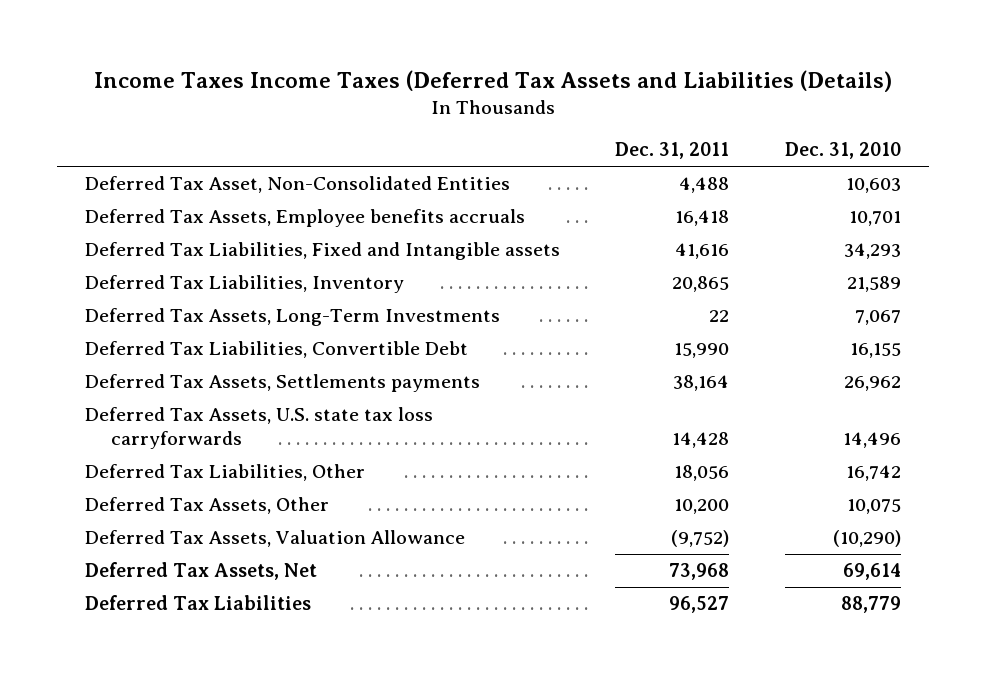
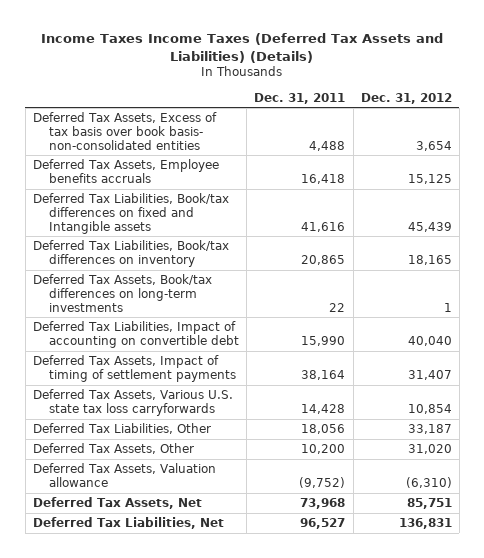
- Income Taxes Income Taxes (Deferred Tax Assets and Liabilities (Details)
+ Income Taxes Income Taxes (Deferred Tax Assets and Liabilities) (Details)
- | Dec. 31, 2011 | Dec. 31, 2010
+ | Dec. 31, 2011 | Dec. 31, 2012
- Deferred Tax Asset, Non-Consolidated Entities | 4,488 | 10,603
+ Deferred Tax Assets, Excess of tax basis over book basis- non-consolidated entities | 4,488 | 3,654
- Deferred Tax Liabilities, Fixed and Intangible assets | 41,616 | 34,293
- Deferred Tax Liabilities, Inventory | 20,865 | 21,589
- Deferred Tax Assets, Long-Term Investments | 22 | 7,067
- Deferred Tax Liabilities, Convertible Debt | 15,990 | 16,155
- Deferred Tax Assets, Settlements payments | 38,164 | 26,962
- Deferred Tax Assets, U.S. state tax loss carryforwards | 14,428 | 14,496
+ Deferred Tax Liabilities, Book/tax differences on fixed and Intangible assets | 41,616 | 45,439
+ Deferred Tax Liabilities, Book/tax differences on inventory | 20,865 | 18,165
+ Deferred Tax Assets, Book/tax differences on long-term investments | 22 | 1
+ Deferred Tax Liabilities, Impact of accounting on convertible debt | 15,990 | 40,040
+ Deferred Tax Assets, Impact of timing of settlement payments | 38,164 | 31,407
+ Deferred Tax Assets, Various U.S. state tax loss carryforwards | 14,428 | 10,854
- Deferred Tax Assets, Valuation Allowance | (9,752) | (10,290)
+ Deferred Tax Assets, Valuation allowance | (9,752) | (6,310)
- Deferred Tax Liabilities | 96,527 | 88,779
+ Deferred Tax Liabilities, Net | 96,527 | 136,831

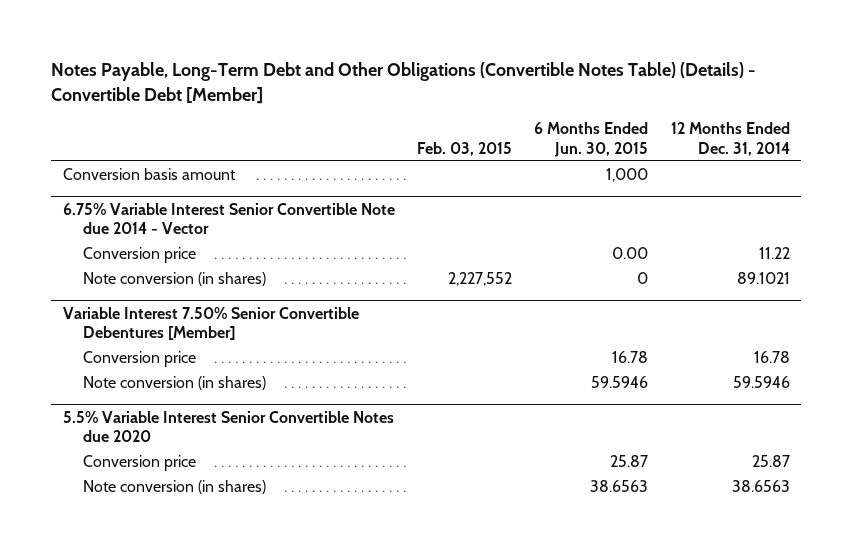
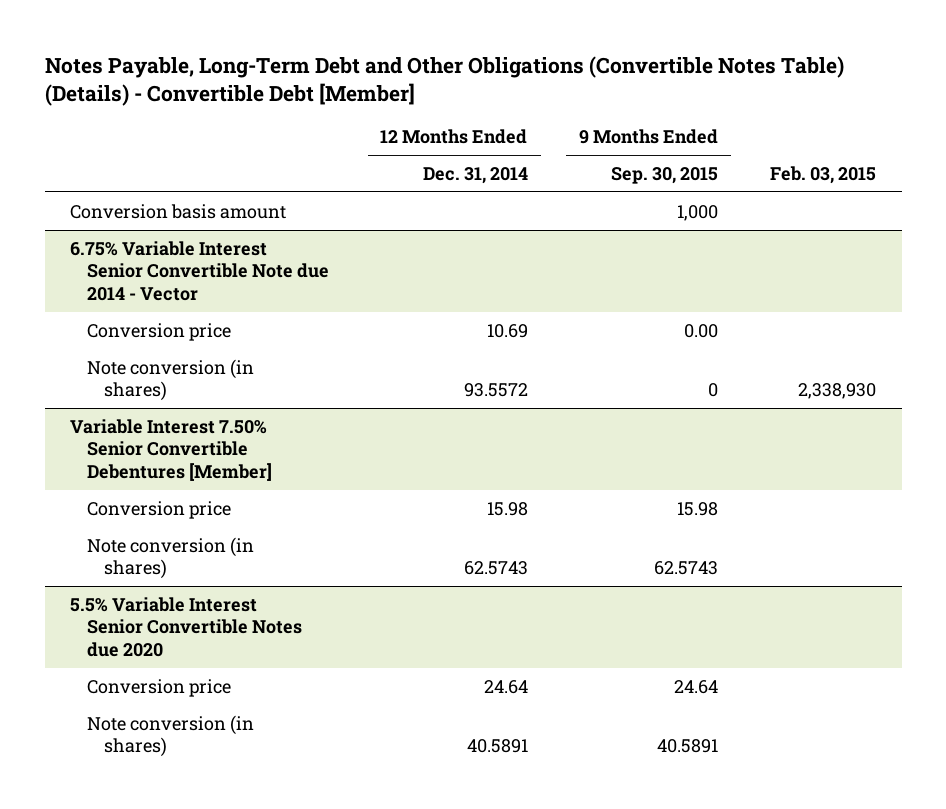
- | Feb. 03, 2015 | 6 Months Ended Jun. 30, 2015 | 12 Months Ended Dec. 31, 2014
+ | 12 Months Ended Dec. 31, 2014 | 9 Months Ended Sep. 30, 2015 | Feb. 03, 2015
@ 6.75% Variable Interest Senior Convertible Note due 2014 - Vector
- Conversion price | | 0.00 | 11.22
- Note conversion (in shares) | 2,227,552 | 0 | 89.1021
+ Conversion price | 10.69 | 0.00 |
+ Note conversion (in shares) | 93.5572 | 0 | 2,338,930
@ Variable Interest 7.50% Senior Convertible Debentures [Member]
- Conversion price | | 16.78 | 16.78
- Note conversion (in shares) | | 59.5946 | 59.5946
+ Conversion price | 15.98 | 15.98 |
+ Note conversion (in shares) | 62.5743 | 62.5743 |
@ 5.5% Variable Interest Senior Convertible Notes due 2020
- Conversion price | | 25.87 | 25.87
- Note conversion (in shares) | | 38.6563 | 38.6563
+ Conversion price | 24.64 | 24.64 |
+ Note conversion (in shares) | 40.5891 | 40.5891 |

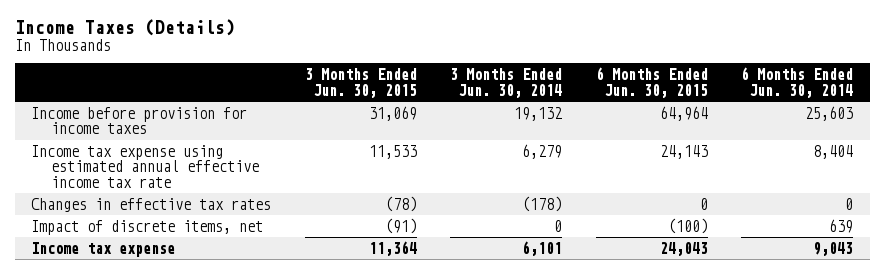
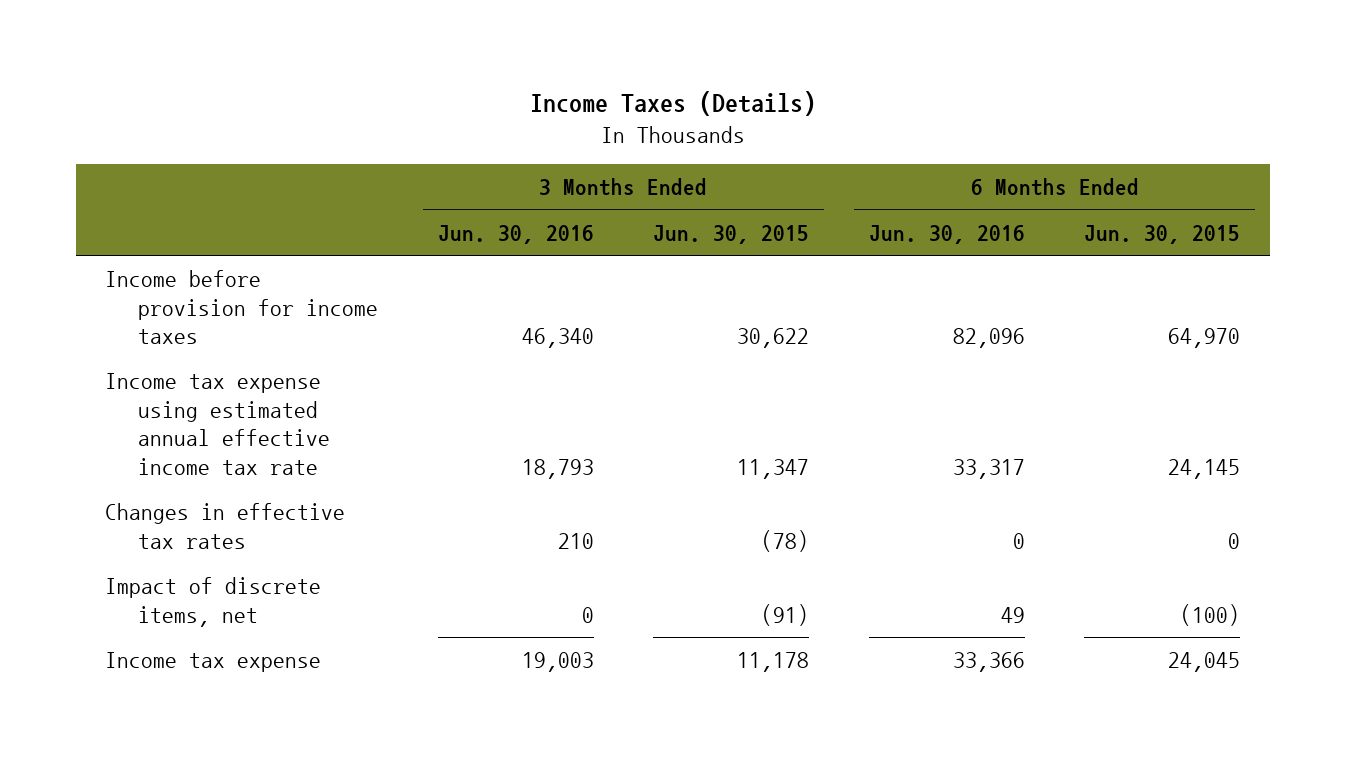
- | 3 Months Ended Jun. 30, 2015 | 3 Months Ended Jun. 30, 2014 | 6 Months Ended Jun. 30, 2015 | 6 Months Ended Jun. 30, 2014
+ | 3 Months Ended Jun. 30, 2016 | 3 Months Ended Jun. 30, 2015 | 6 Months Ended Jun. 30, 2016 | 6 Months Ended Jun. 30, 2015
- Income before provision for income taxes | 31,069 | 19,132 | 64,964 | 25,603
- Income tax expense using estimated annual effective income tax rate | 11,533 | 6,279 | 24,143 | 8,404
+ Income before provision for income taxes | 46,340 | 30,622 | 82,096 | 64,970
+ Income tax expense using estimated annual effective income tax rate | 18,793 | 11,347 | 33,317 | 24,145
- Income tax expense | 11,364 | 6,101 | 24,043 | 9,043
+ Income tax expense | 19,003 | 11,178 | 33,366 | 24,045

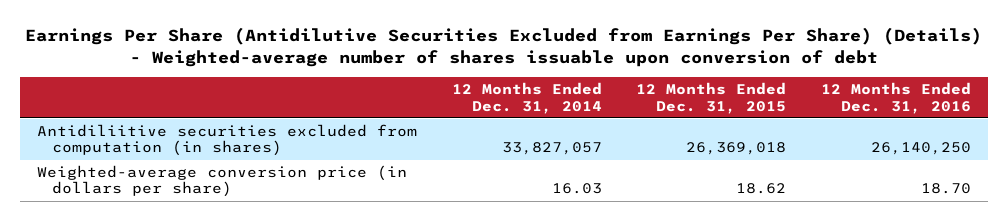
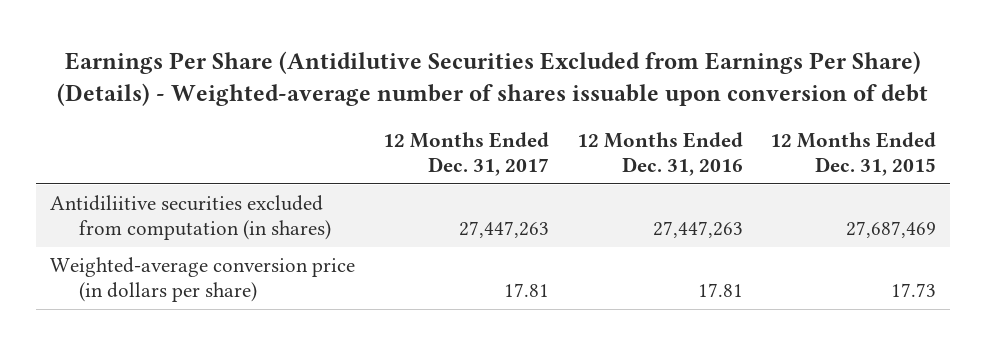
- | 12 Months Ended Dec. 31, 2014 | 12 Months Ended Dec. 31, 2015 | 12 Months Ended Dec. 31, 2016
+ | 12 Months Ended Dec. 31, 2017 | 12 Months Ended Dec. 31, 2016 | 12 Months Ended Dec. 31, 2015
- Antidiliitive securities excluded from computation (in shares) | 33,827,057 | 26,369,018 | 26,140,250
- Weighted-average conversion price (in dollars per share) | 16.03 | 18.62 | 18.70
+ Antidiliitive securities excluded from computation (in shares) | 27,447,263 | 27,447,263 | 27,687,469
+ Weighted-average conversion price (in dollars per share) | 17.81 | 17.81 | 17.73

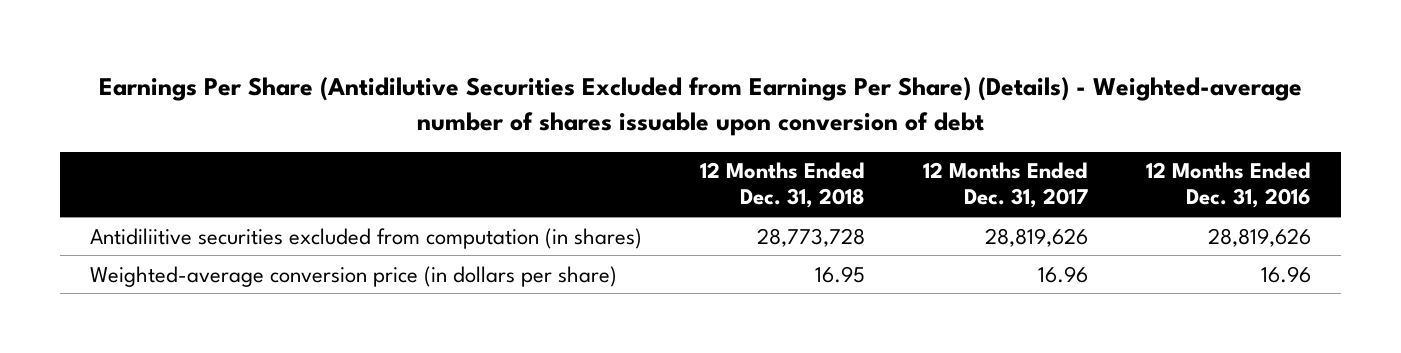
- | 12 Months Ended Dec. 31, 2017 | 12 Months Ended Dec. 31, 2016 | 12 Months Ended Dec. 31, 2015
+ | 12 Months Ended Dec. 31, 2018 | 12 Months Ended Dec. 31, 2017 | 12 Months Ended Dec. 31, 2016
- Antidiliitive securities excluded from computation (in shares) | 27,447,263 | 27,447,263 | 27,687,469
- Weighted-average conversion price (in dollars per share) | 17.81 | 17.81 | 17.73
+ Antidiliitive securities excluded from computation (in shares) | 28,773,728 | 28,819,626 | 28,819,626
+ Weighted-average conversion price (in dollars per share) | 16.95 | 16.96 | 16.96

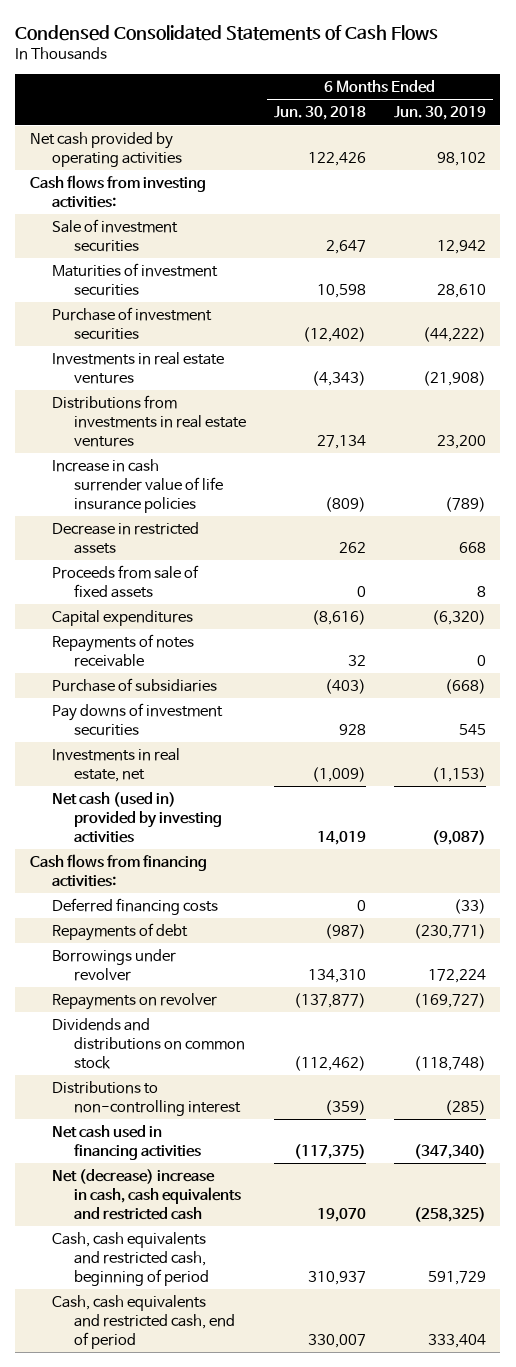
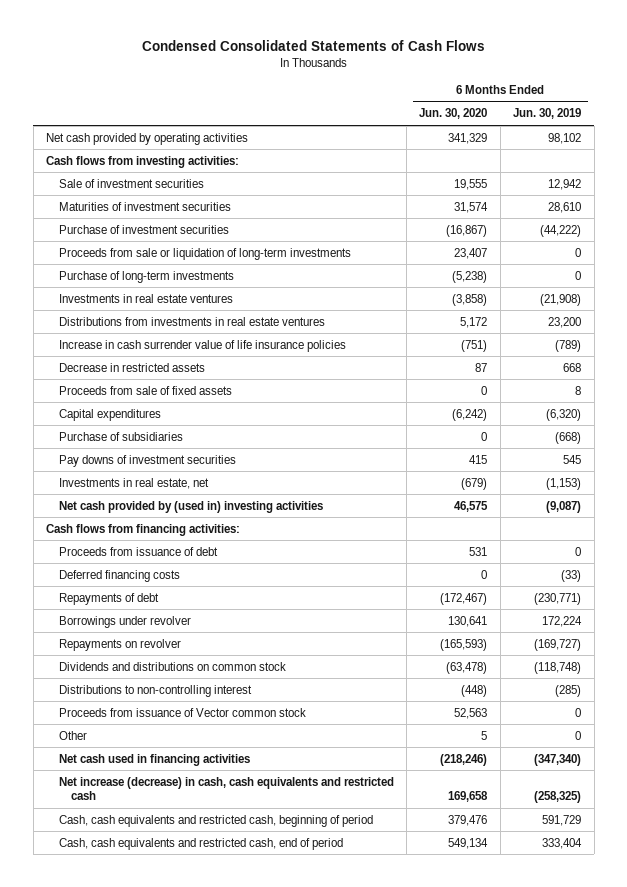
- | 6 Months Ended Jun. 30, 2018 | 6 Months Ended Jun. 30, 2019
+ | 6 Months Ended Jun. 30, 2020 | 6 Months Ended Jun. 30, 2019
+ Proceeds from sale or liquidation of long-term investments | 23,407 | 0
+ Purchase of long-term investments | (5,238) | 0
- Repayments of notes receivable | 32 | 0
- Net cash (used in) provided by investing activities | 14,019 | (9,087)
+ Net cash provided by (used in) investing activities | 46,575 | (9,087)
+ Proceeds from issuance of debt | 531 | 0
+ Proceeds from issuance of Vector common stock | 52,563 | 0
+ Other | 5 | 0
- Net (decrease) increase in cash, cash equivalents and restricted cash | 19,070 | (258,325)
+ Net increase (decrease) in cash, cash equivalents and restricted cash | 169,658 | (258,325)

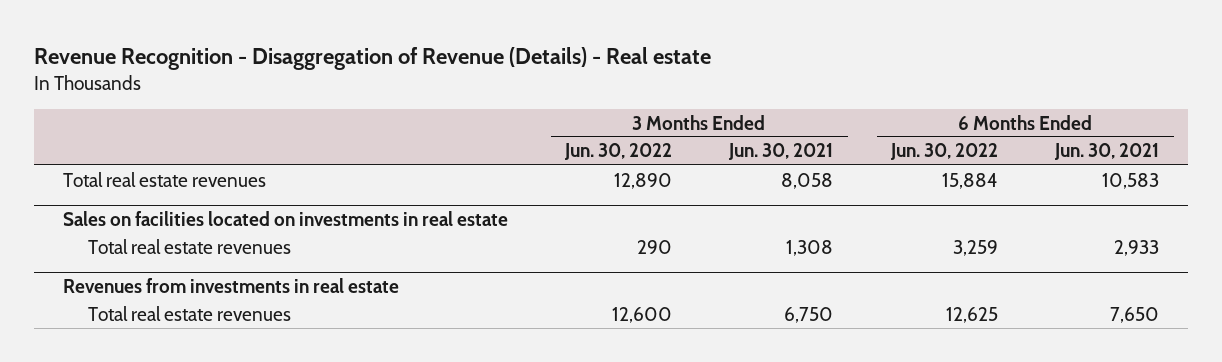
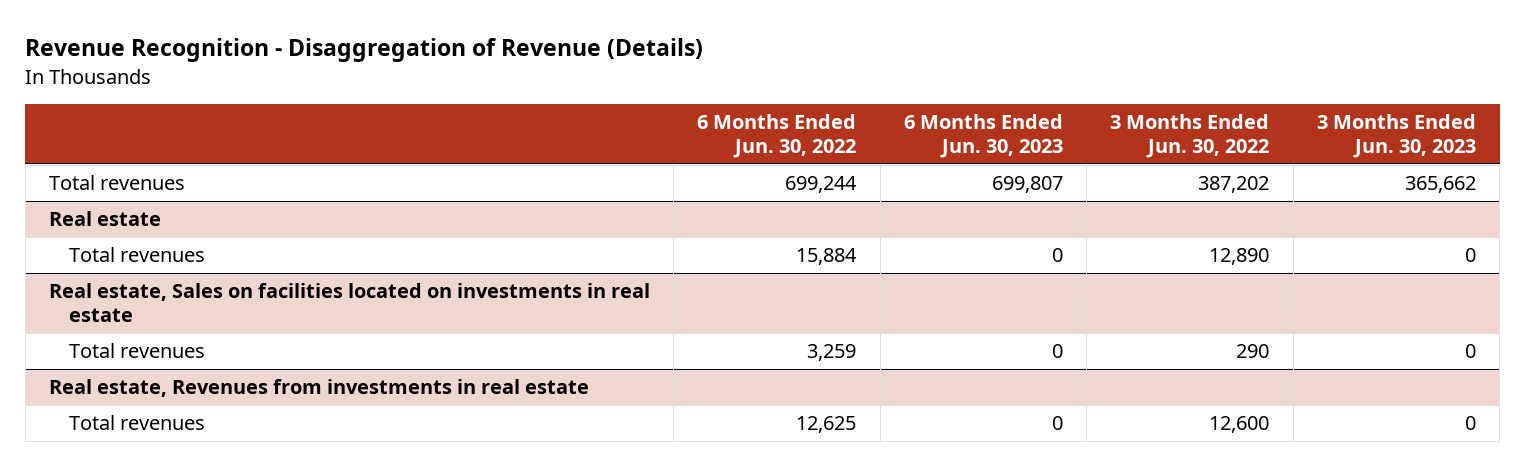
- Revenue Recognition - Disaggregation of Revenue (Details) - Real estate
+ Revenue Recognition - Disaggregation of Revenue (Details)
- | 3 Months Ended Jun. 30, 2022 | 3 Months Ended Jun. 30, 2021 | 6 Months Ended Jun. 30, 2022 | 6 Months Ended Jun. 30, 2021
+ | 6 Months Ended Jun. 30, 2022 | 6 Months Ended Jun. 30, 2023 | 3 Months Ended Jun. 30, 2022 | 3 Months Ended Jun. 30, 2023
- Total real estate revenues | 12,890 | 8,058 | 15,884 | 10,583
- Sales on facilities located on investments in real estate
- Total real estate revenues | 290 | 1,308 | 3,259 | 2,933
- Revenues from investments in real estate
- Total real estate revenues | 12,600 | 6,750 | 12,625 | 7,650
+ Total revenues | 699,244 | 699,807 | 387,202 | 365,662
+ Real estate
+ Total revenues | 15,884 | 0 | 12,890 | 0
+ Real estate, Sales on facilities located on investments in real estate
+ Total revenues | 3,259 | 0 | 290 | 0
+ Real estate, Revenues from investments in real estate
+ Total revenues | 12,625 | 0 | 12,600 | 0

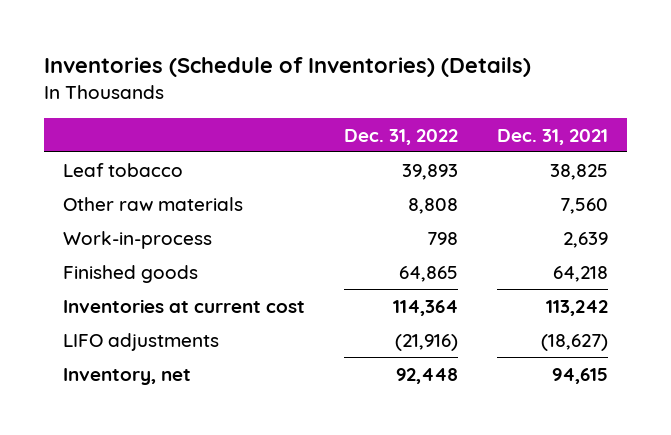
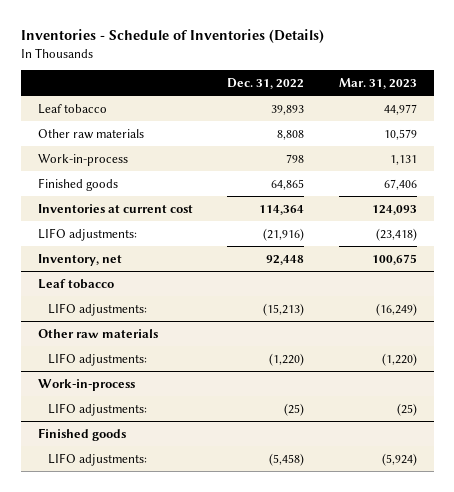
- Inventories (Schedule of Inventories) (Details)
+ Inventories - Schedule of Inventories (Details)
- | Dec. 31, 2022 | Dec. 31, 2021
+ | Dec. 31, 2022 | Mar. 31, 2023
- LIFO adjustments | (21,916) | (18,627)
+ LIFO adjustments: | (21,916) | (23,418)
+ Leaf tobacco
+ LIFO adjustments: | (15,213) | (16,249)
+ Other raw materials
+ LIFO adjustments: | (1,220) | (1,220)
+ Work-in-process
+ LIFO adjustments: | (25) | (25)
+ Finished goods
+ LIFO adjustments: | (5,458) | (5,924)

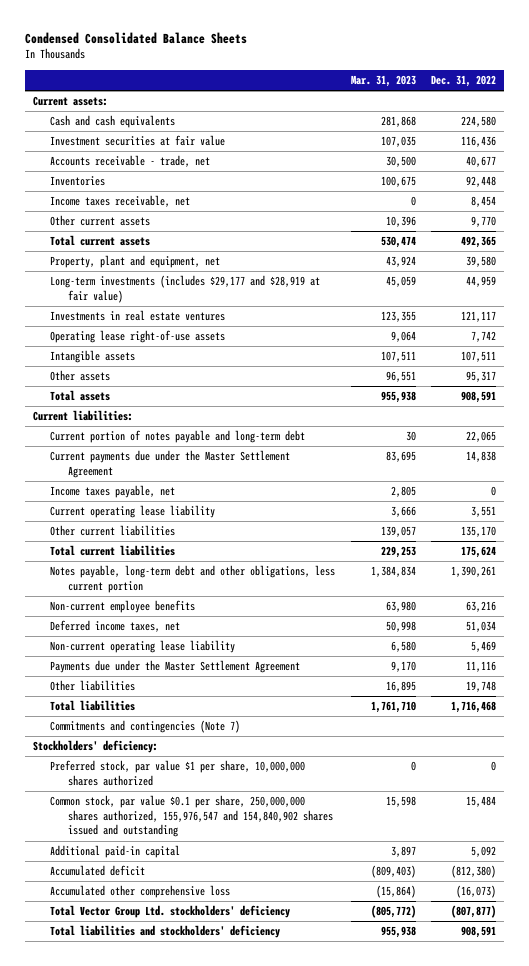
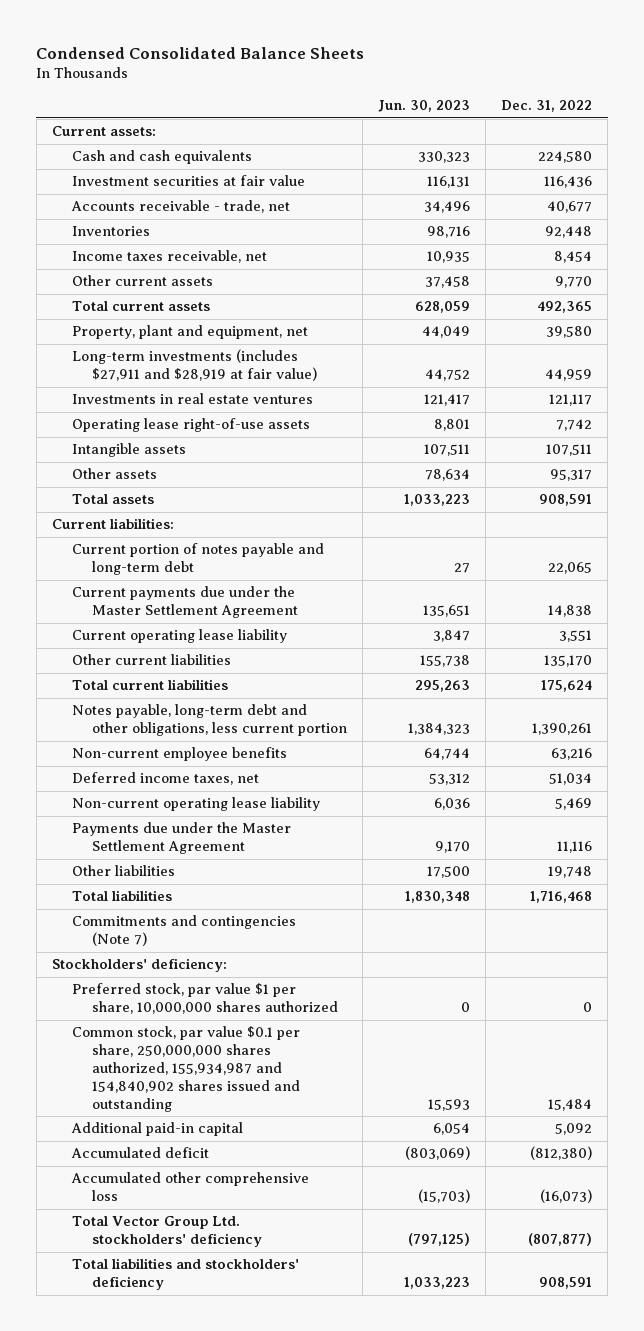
- | Mar. 31, 2023 | Dec. 31, 2022
+ | Jun. 30, 2023 | Dec. 31, 2022
- Long-term investments (includes $29,177 and $28,919 at fair value) | 45,059 | 44,959
+ Long-term investments (includes $27,911 and $28,919 at fair value) | 44,752 | 44,959
- Income taxes payable, net | 2,805 | 0
- Common stock, par value $0.1 per share, 250,000,000 shares authorized, 155,976,547 and 154,840,902 shares issued and outstanding | 15,598 | 15,484
+ Common stock, par value $0.1 per share, 250,000,000 shares authorized, 155,934,987 and 154,840,902 shares issued and outstanding | 15,593 | 15,484

